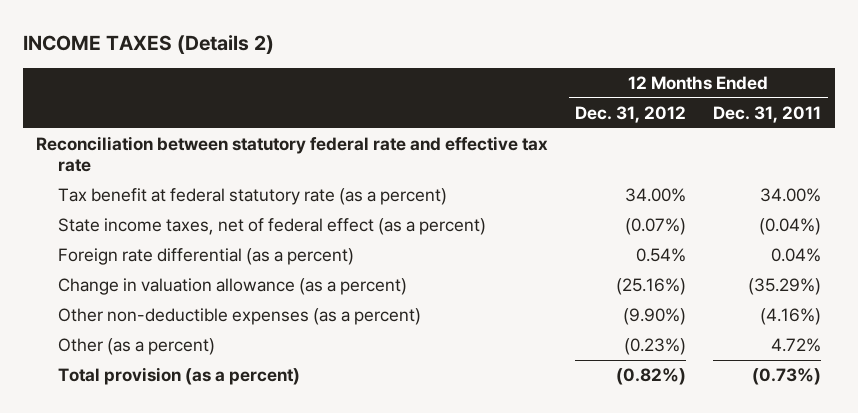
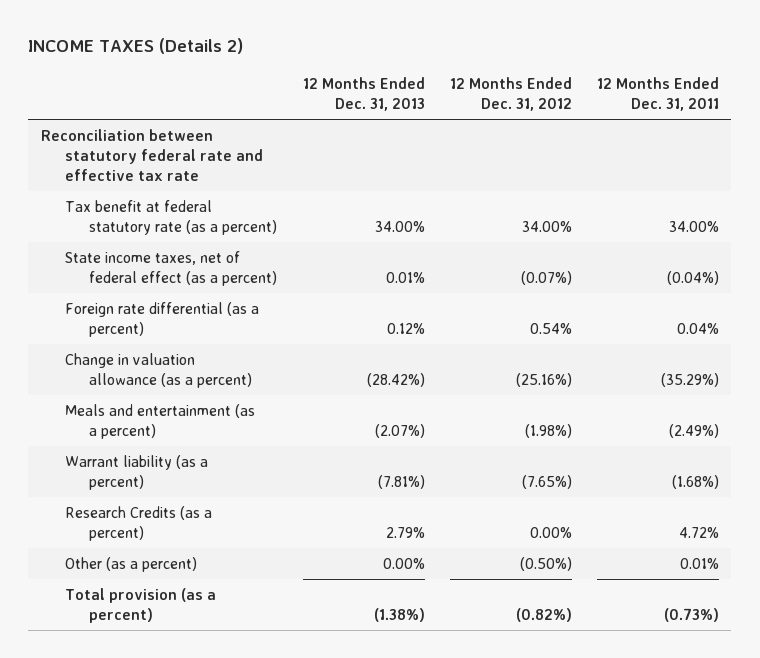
- | 12 Months Ended Dec. 31, 2012 | 12 Months Ended Dec. 31, 2011
+ | 12 Months Ended Dec. 31, 2013 | 12 Months Ended Dec. 31, 2012 | 12 Months Ended Dec. 31, 2011
- Other non-deductible expenses (as a percent) | (9.90%) | (4.16%)
- Other (as a percent) | (0.23%) | 4.72%
+ Meals and entertainment (as a percent) | (2.07%) | (1.98%) | (2.49%)
+ Warrant liability (as a percent) | (7.81%) | (7.65%) | (1.68%)
+ Research Credits (as a percent) | 2.79% | 0.00% | 4.72%
+ Other (as a percent) | 0.00% | (0.50%) | 0.01%

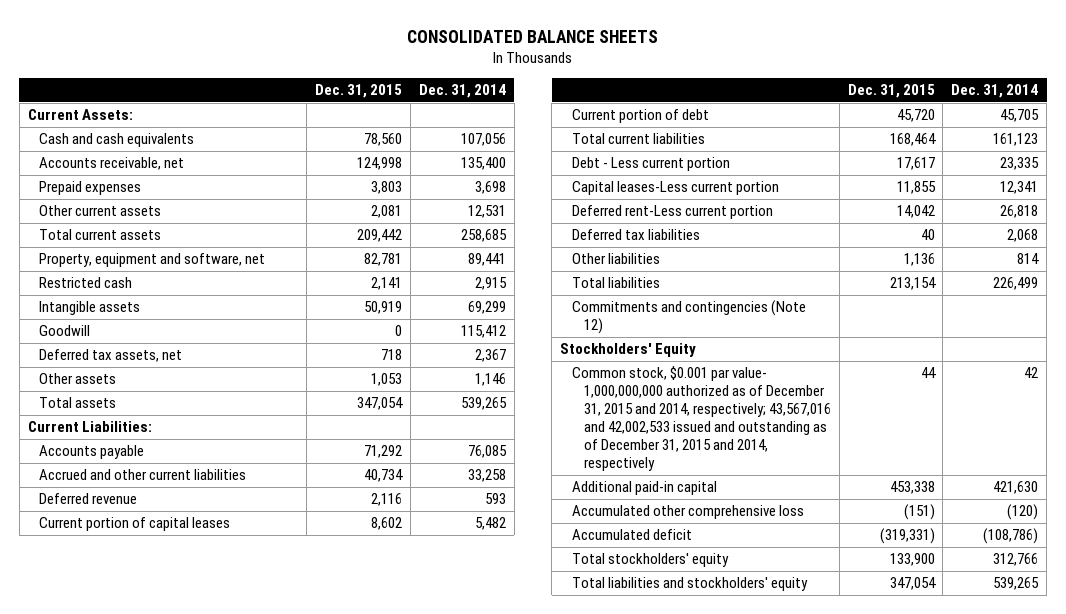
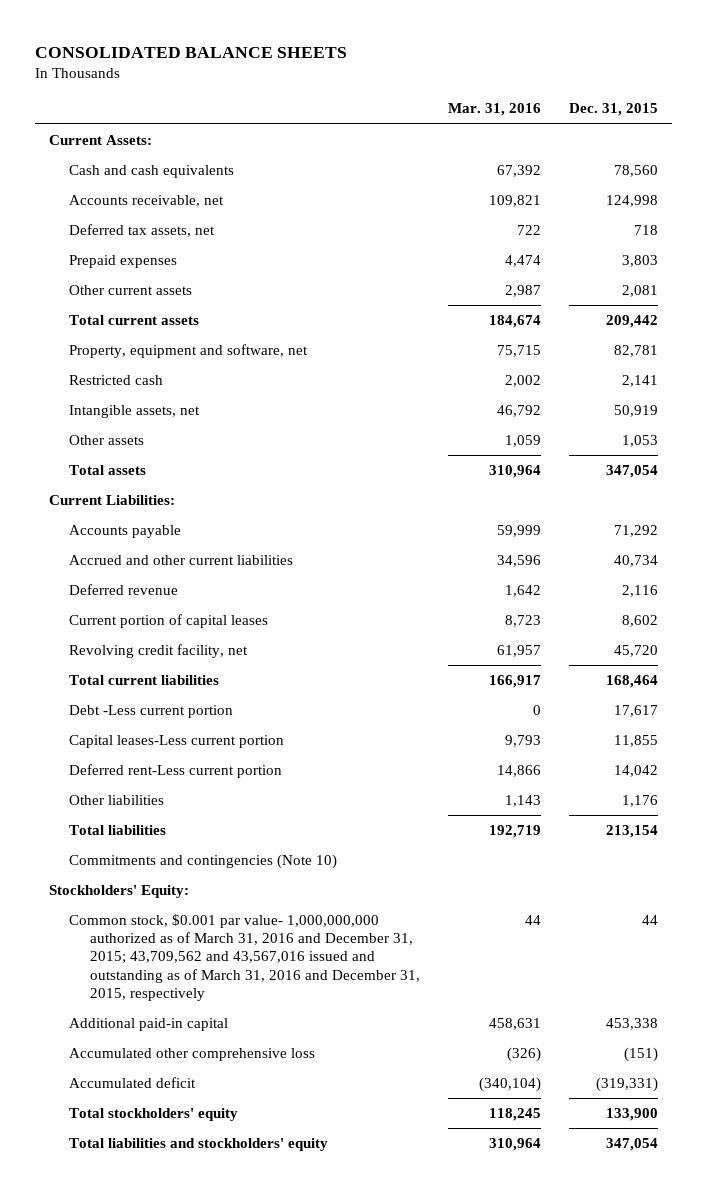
- | Dec. 31, 2015 | Dec. 31, 2014
+ | Mar. 31, 2016 | Dec. 31, 2015
moved up: Deferred tax assets, net | 722 | 718
- Intangible assets | 50,919 | 69,299
- Goodwill | 0 | 115,412
+ Intangible assets, net | 46,792 | 50,919
- Current portion of debt | 45,720 | 45,705
+ Revolving credit facility, net | 61,957 | 45,720
- Debt - Less current portion | 17,617 | 23,335
+ Debt -Less current portion | 0 | 17,617
- Deferred tax liabilities | 40 | 2,068
- Other liabilities | 1,136 | 814
+ Other liabilities | 1,143 | 1,176
- Commitments and contingencies (Note 12)
- Stockholders' Equity
- Common stock, $0.001 par value- 1,000,000,000 authorized as of December 31, 2015 and 2014, respectively; 43,567,016 and 42,002,533 issued and outstanding as of December 31, 2015 and 2014, respectively | 44 | 42
+ Commitments and contingencies (Note 10)
+ Stockholders' Equity:
+ Common stock, $0.001 par value- 1,000,000,000 authorized as of March 31, 2016 and December 31, 2015; 43,709,562 and 43,567,016 issued and outstanding as of March 31, 2016 and December 31, 2015, respectively | 44 | 44

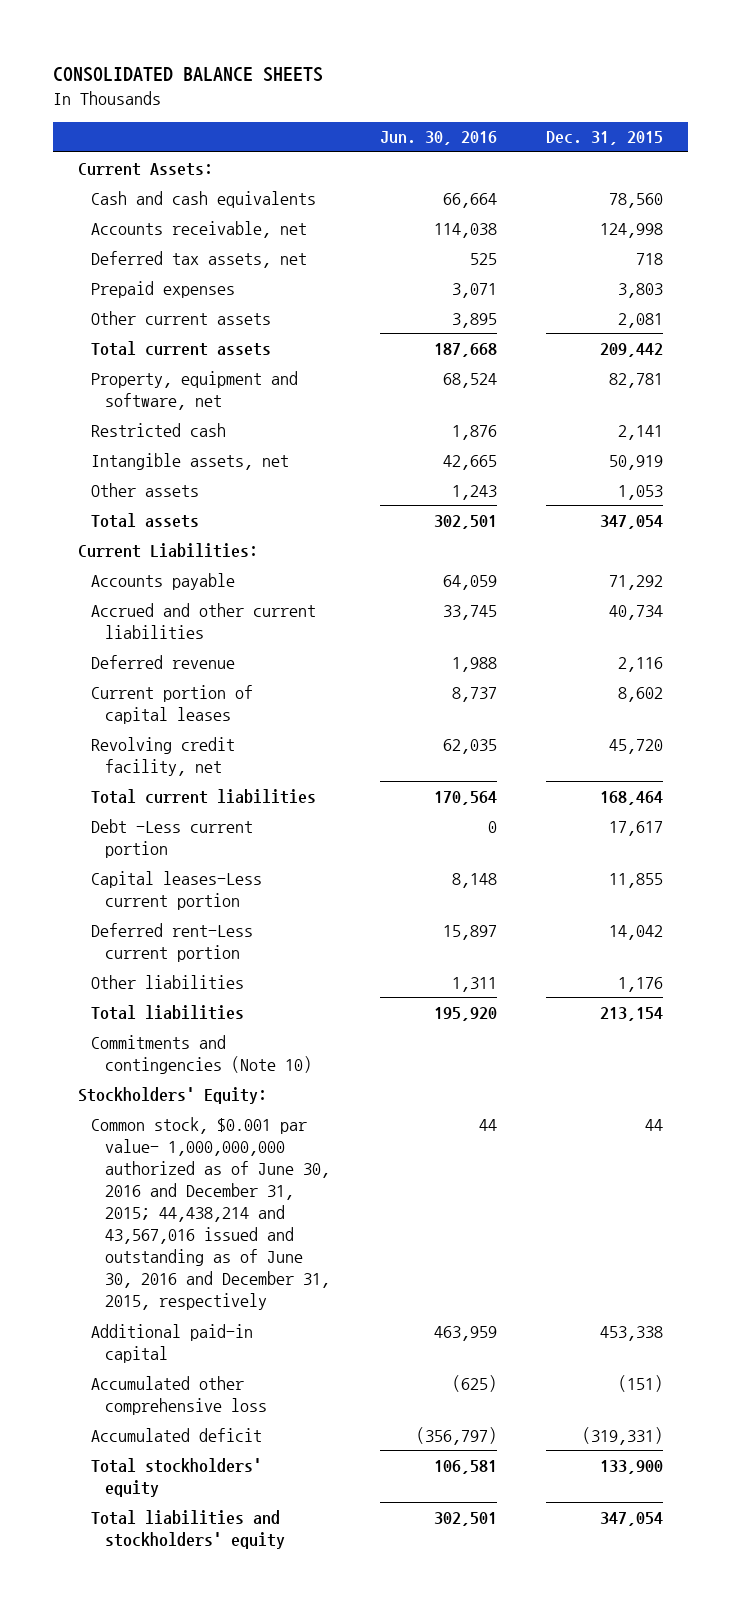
- | Mar. 31, 2016 | Dec. 31, 2015
+ | Jun. 30, 2016 | Dec. 31, 2015
- Common stock, $0.001 par value- 1,000,000,000 authorized as of March 31, 2016 and December 31, 2015; 43,709,562 and 43,567,016 issued and outstanding as of March 31, 2016 and December 31, 2015, respectively | 44 | 44
+ Common stock, $0.001 par value- 1,000,000,000 authorized as of June 30, 2016 and December 31, 2015; 44,438,214 and 43,567,016 issued and outstanding as of June 30, 2016 and December 31, 2015, respectively | 44 | 44

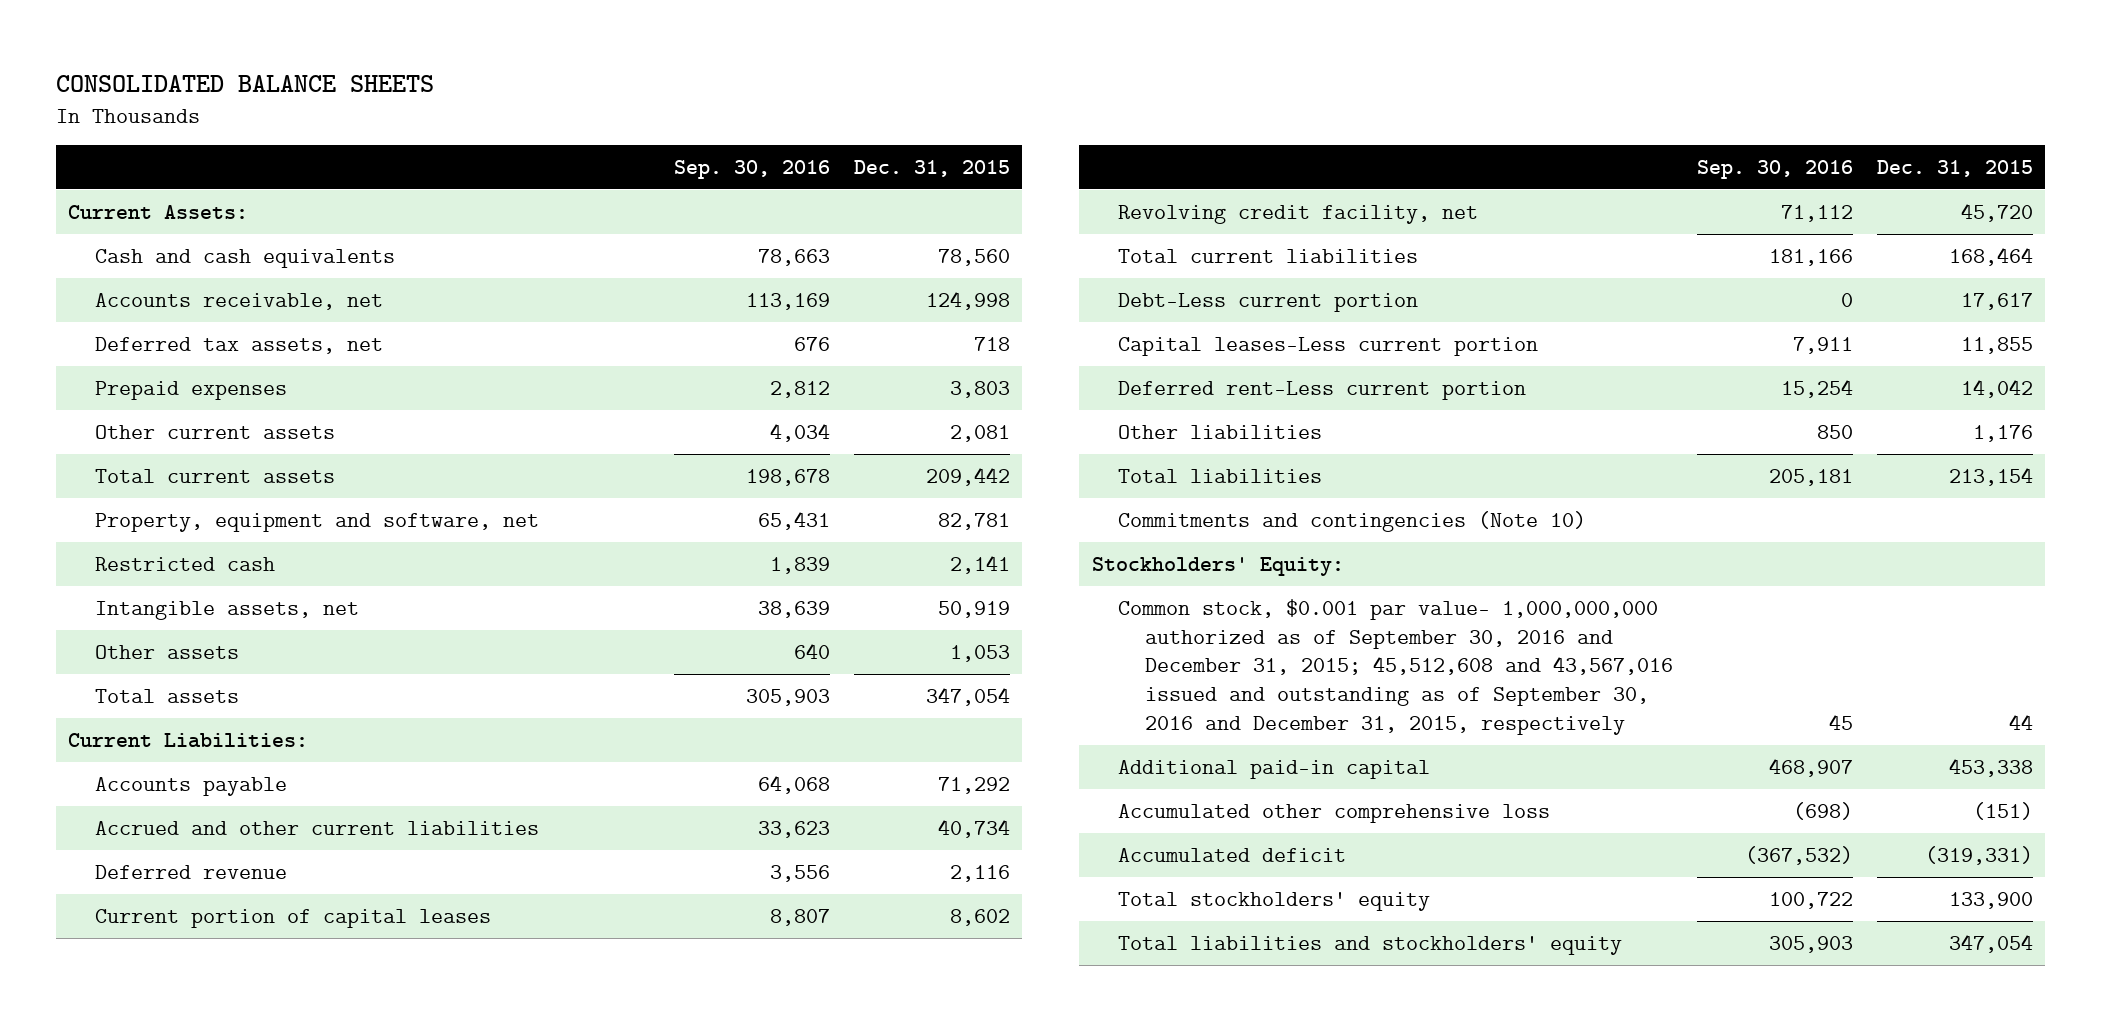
- | Jun. 30, 2016 | Dec. 31, 2015
+ | Sep. 30, 2016 | Dec. 31, 2015
- Debt -Less current portion | 0 | 17,617
+ Debt-Less current portion | 0 | 17,617
- Common stock, $0.001 par value- 1,000,000,000 authorized as of June 30, 2016 and December 31, 2015; 44,438,214 and 43,567,016 issued and outstanding as of June 30, 2016 and December 31, 2015, respectively | 44 | 44
+ Common stock, $0.001 par value- 1,000,000,000 authorized as of September 30, 2016 and December 31, 2015; 45,512,608 and 43,567,016 issued and outstanding as of September 30, 2016 and December 31, 2015, respectively | 45 | 44

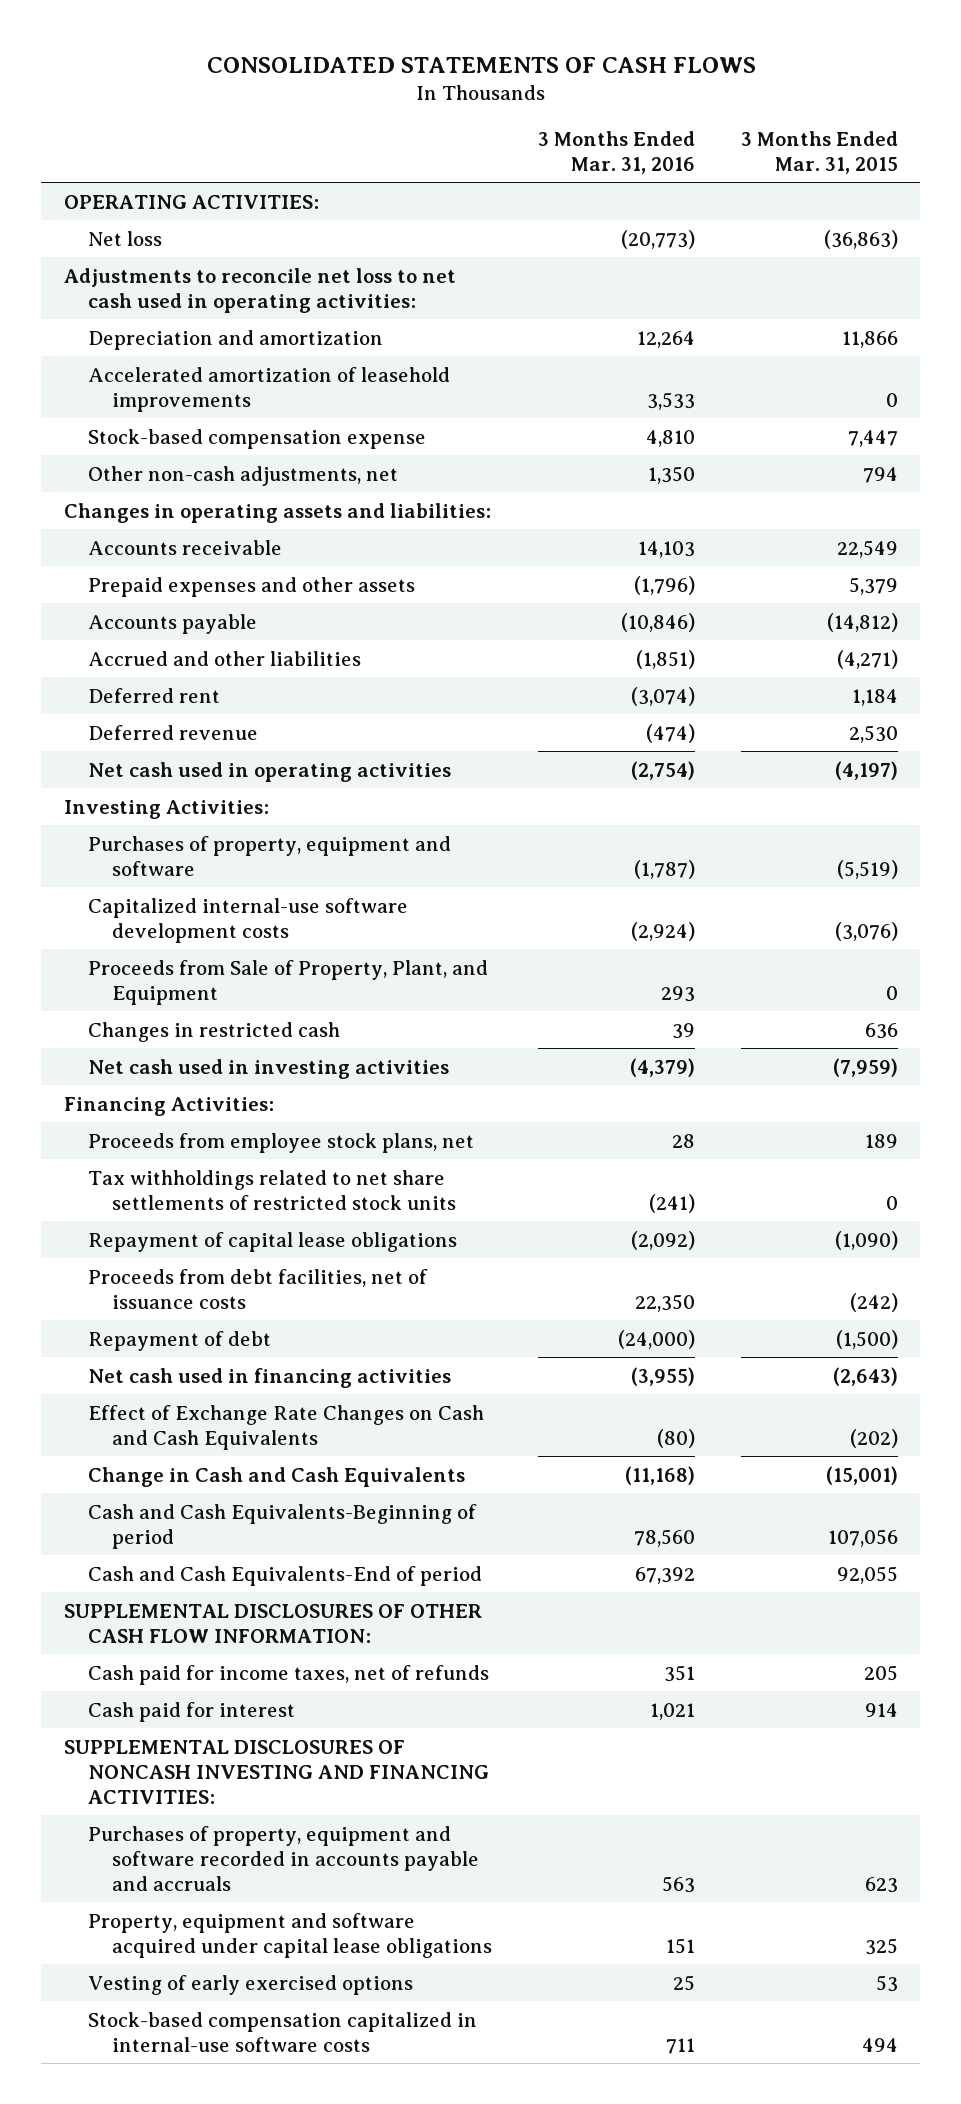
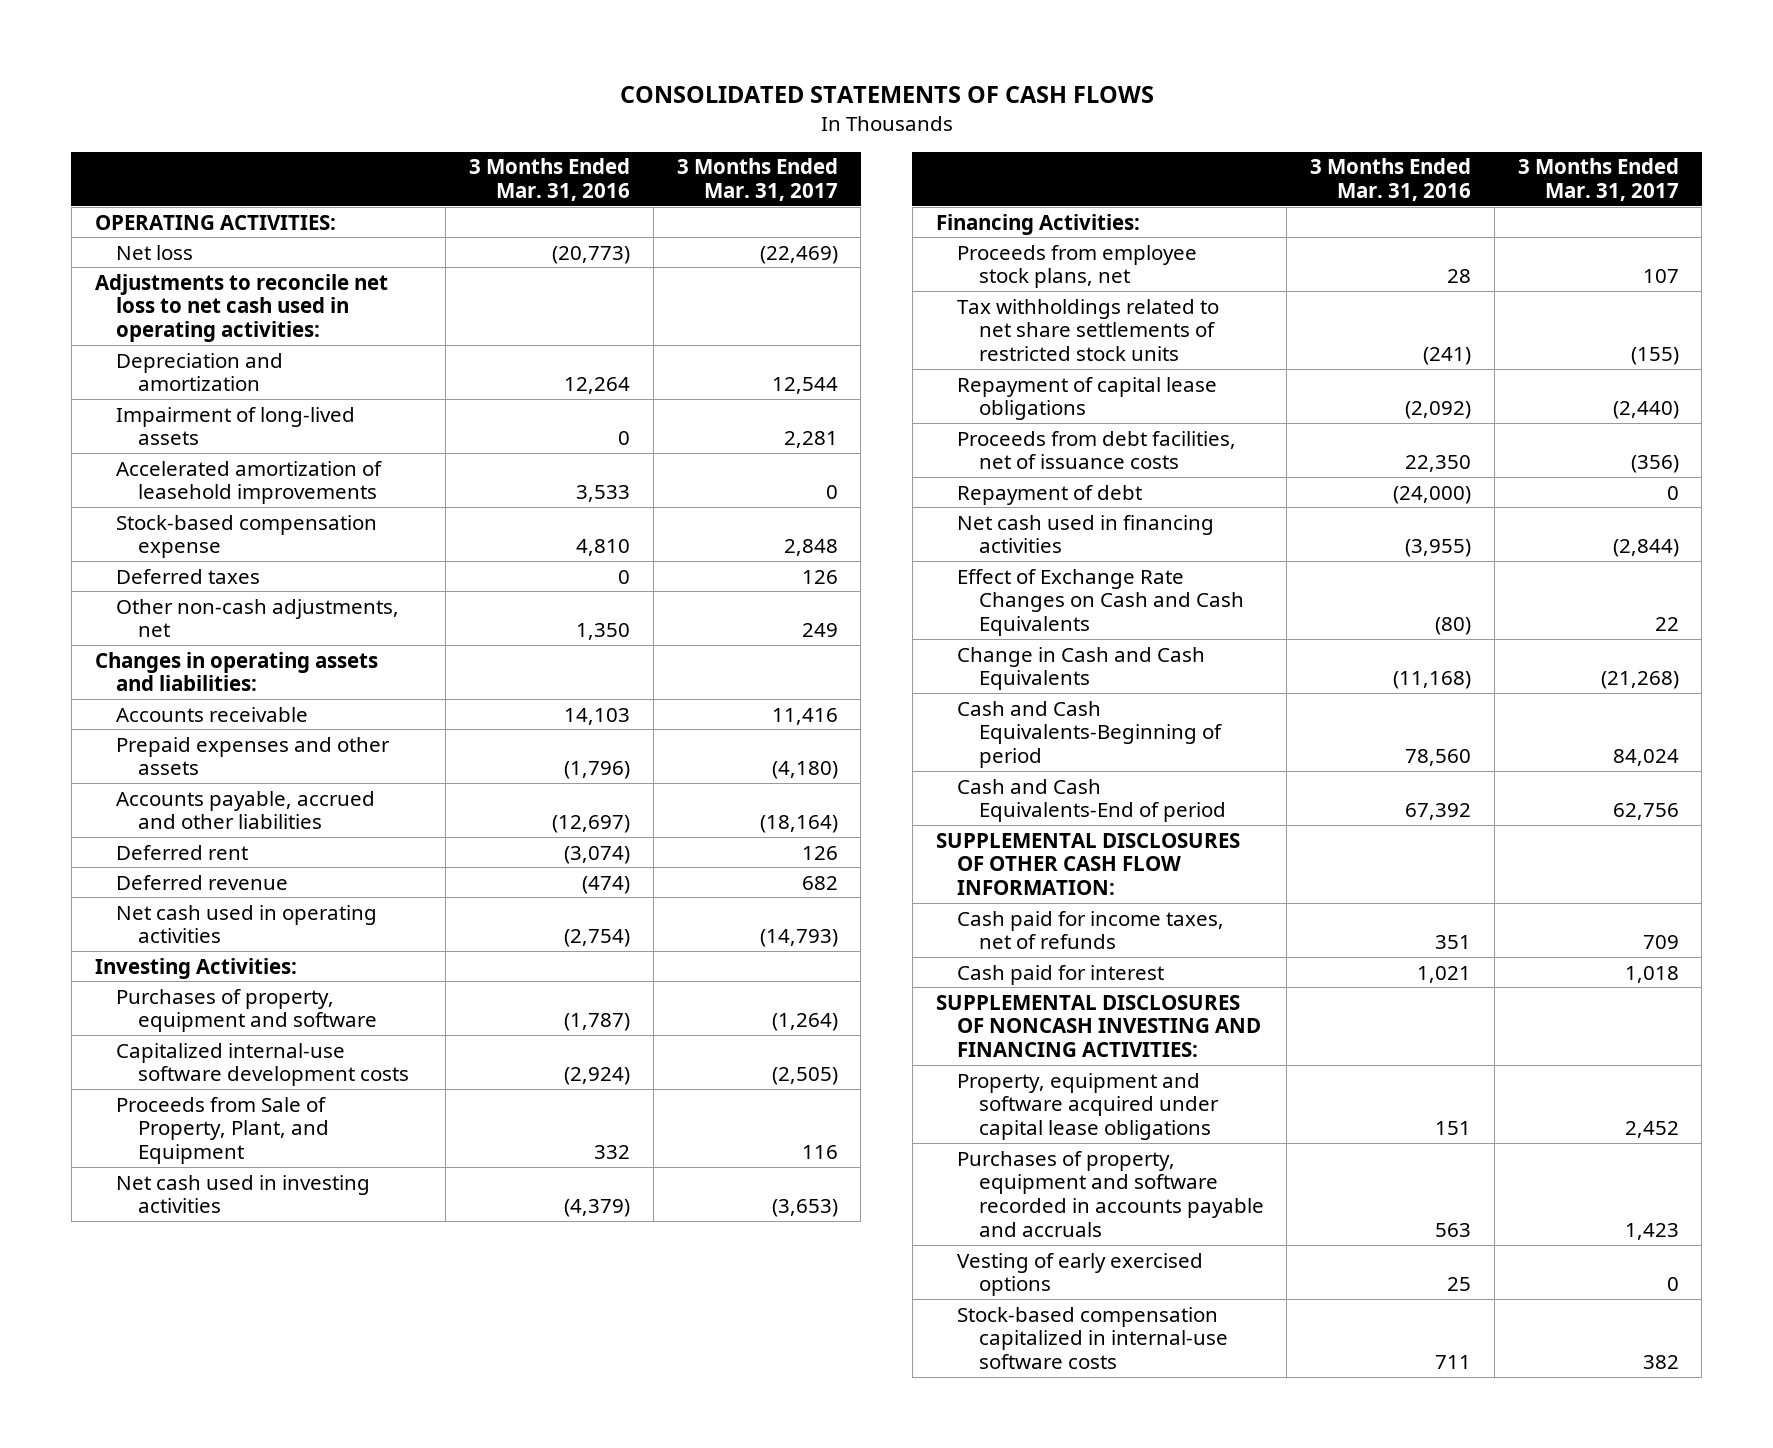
- | 3 Months Ended Mar. 31, 2016 | 3 Months Ended Mar. 31, 2015
+ | 3 Months Ended Mar. 31, 2016 | 3 Months Ended Mar. 31, 2017
+ Impairment of long-lived assets | 0 | 2,281
+ Deferred taxes | 0 | 126
- Accounts payable | (10,846) | (14,812)
- Accrued and other liabilities | (1,851) | (4,271)
+ Accounts payable, accrued and other liabilities | (12,697) | (18,164)
- Proceeds from Sale of Property, Plant, and Equipment | 293 | 0
- Changes in restricted cash | 39 | 636
+ Proceeds from Sale of Property, Plant, and Equipment | 332 | 116
moved down: Purchases of property, equipment and software recorded in accounts payable and accruals | 563 | 1,423

